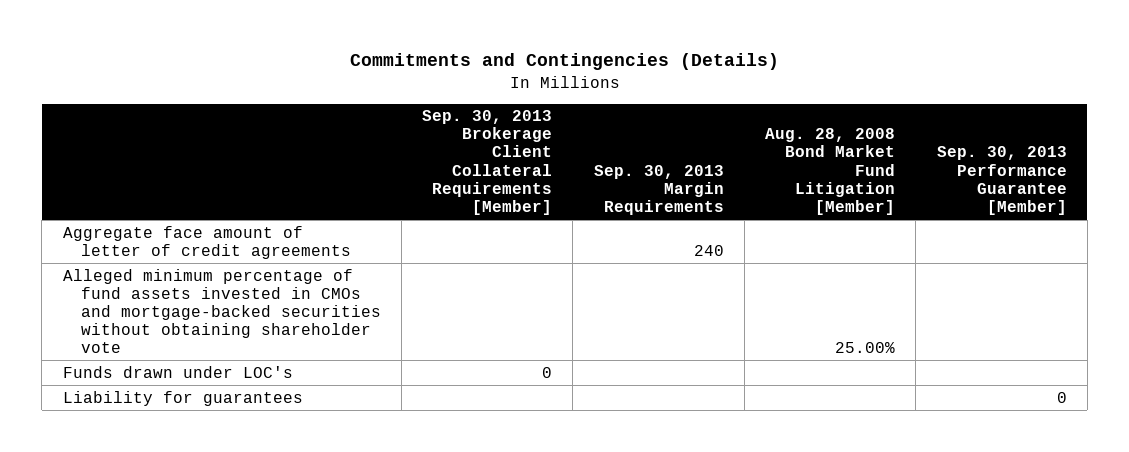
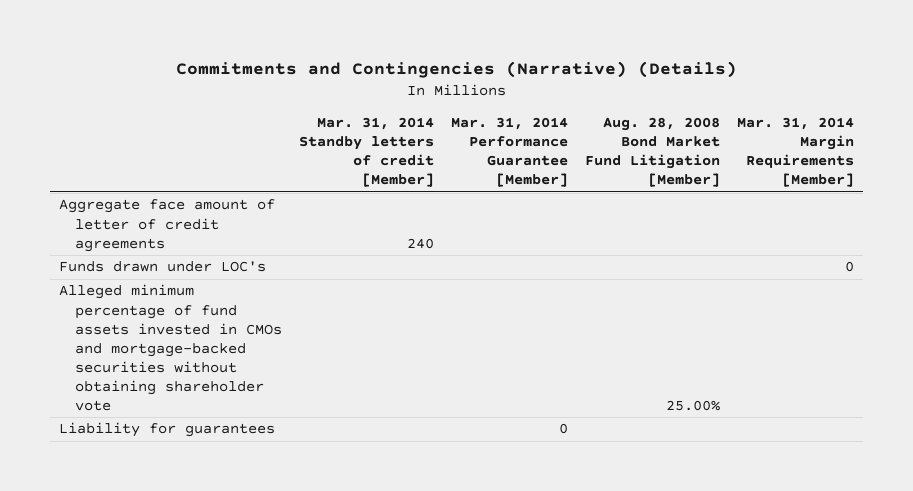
- Commitments and Contingencies (Details)
+ Commitments and Contingencies (Narrative) (Details)
- | Sep. 30, 2013 Brokerage Client Collateral Requirements [Member] | Sep. 30, 2013 Margin Requirements | Aug. 28, 2008 Bond Market Fund Litigation [Member] | Sep. 30, 2013 Performance Guarantee [Member]
+ | Mar. 31, 2014 Standby letters of credit [Member] | Mar. 31, 2014 Performance Guarantee [Member] | Aug. 28, 2008 Bond Market Fund Litigation [Member] | Mar. 31, 2014 Margin Requirements [Member]
moved down: Alleged minimum percentage of fund assets invested in CMOs and mortgage-backed securities without obtaining shareholder vote | | | 25.00% |

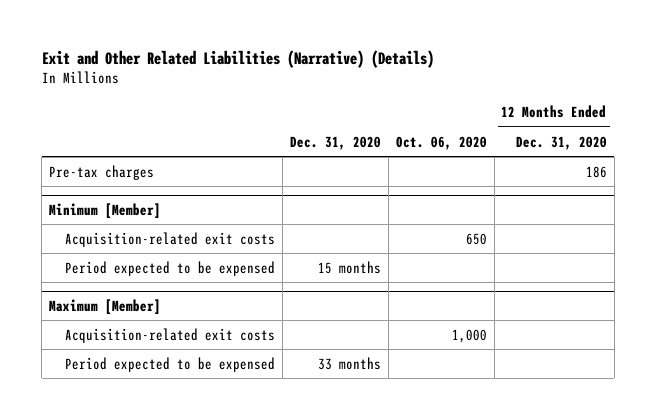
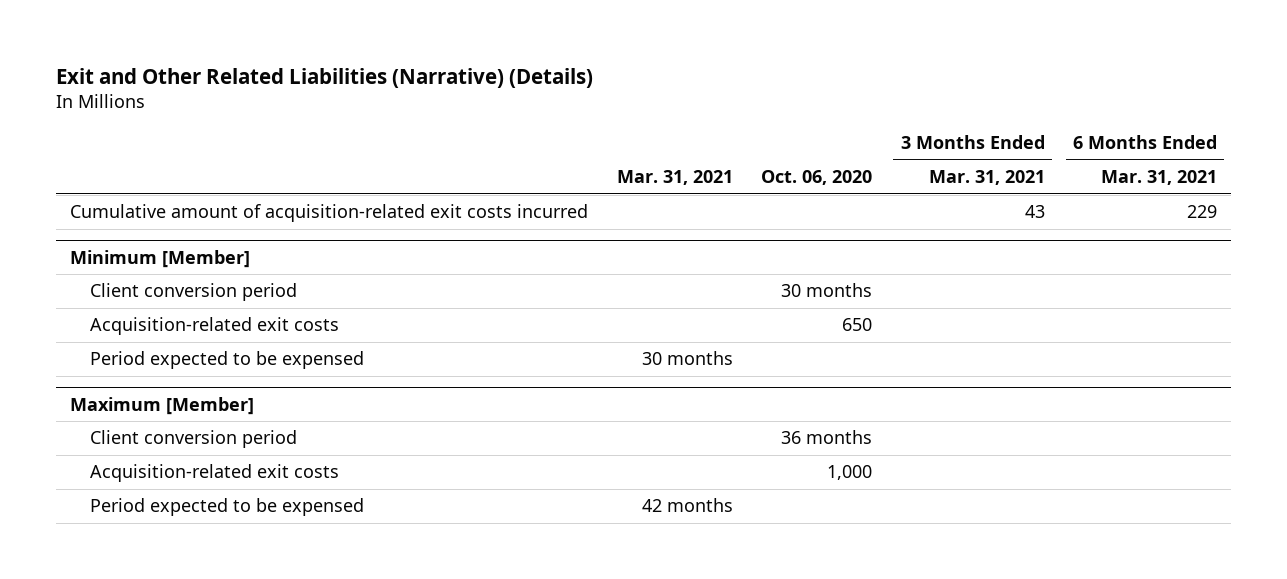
- | Dec. 31, 2020 | Oct. 06, 2020 | 12 Months Ended Dec. 31, 2020
+ | Mar. 31, 2021 | Oct. 06, 2020 | 3 Months Ended Mar. 31, 2021 | 6 Months Ended Mar. 31, 2021
- Pre-tax charges | | | 186
+ Cumulative amount of acquisition-related exit costs incurred | | | 43 | 229
@ Minimum [Member]
+ Client conversion period | | 30 months | |
@ Maximum [Member]
+ Client conversion period | | 36 months | |

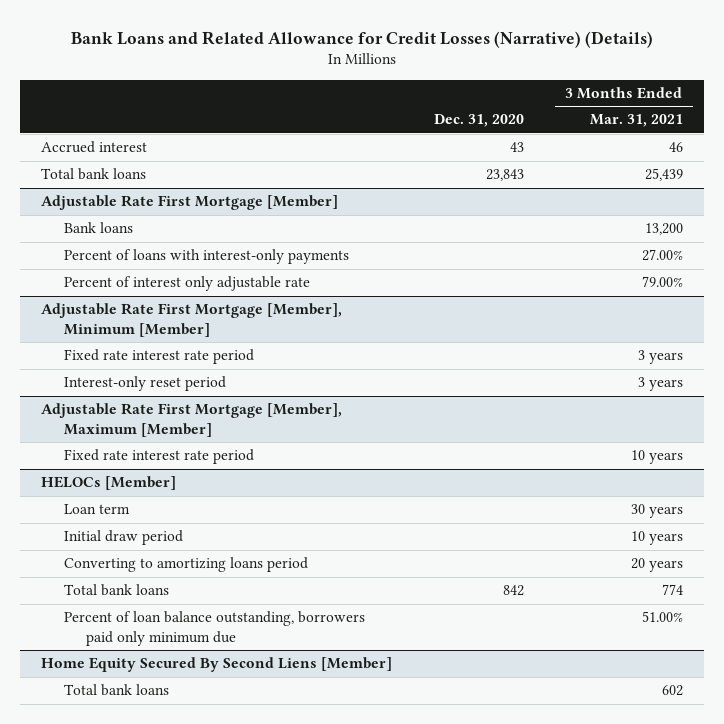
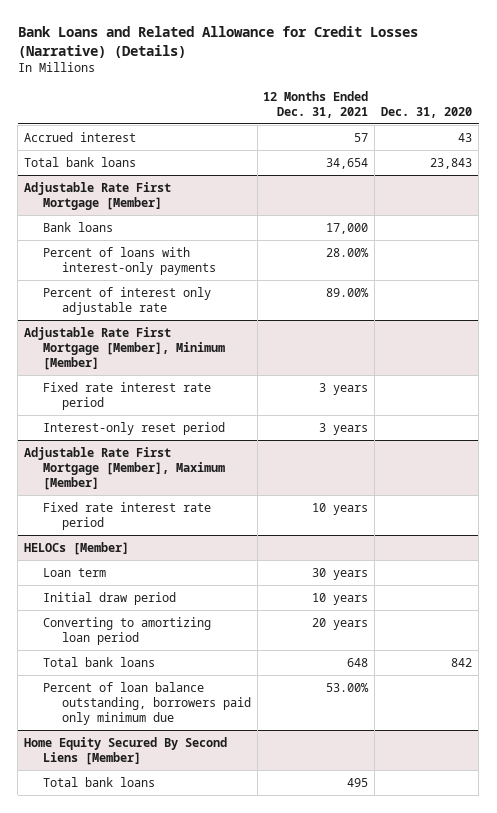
- | Dec. 31, 2020 | 3 Months Ended Mar. 31, 2021
+ | 12 Months Ended Dec. 31, 2021 | Dec. 31, 2020
@ HELOCs [Member]
- Converting to amortizing loans period | | 20 years
+ Converting to amortizing loan period | 20 years |

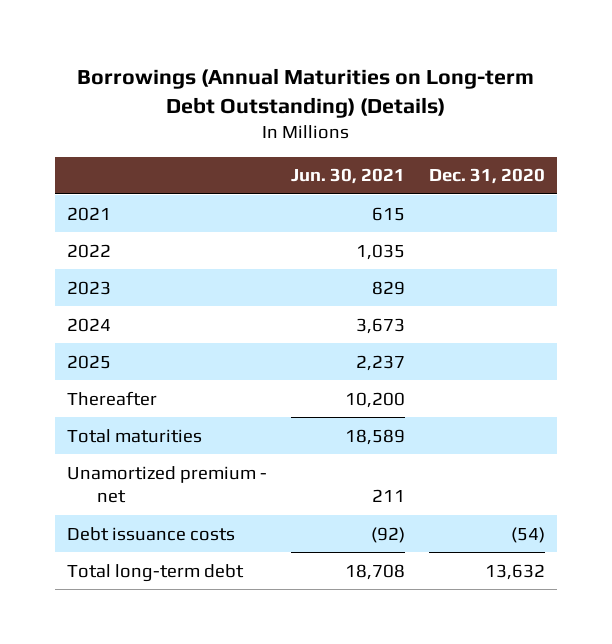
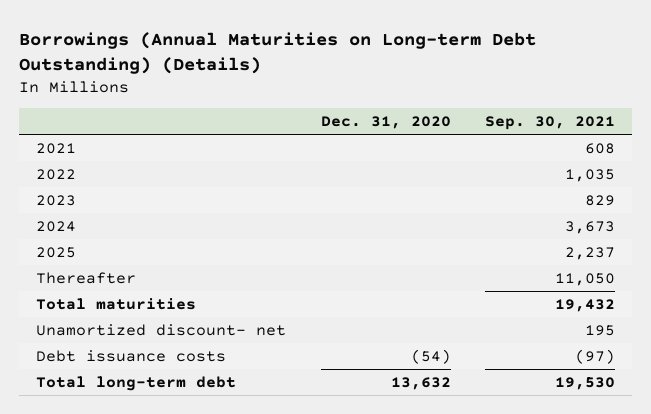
- | Jun. 30, 2021 | Dec. 31, 2020
+ | Dec. 31, 2020 | Sep. 30, 2021
- Unamortized premium - net | 211 |
+ Unamortized discount- net | | 195

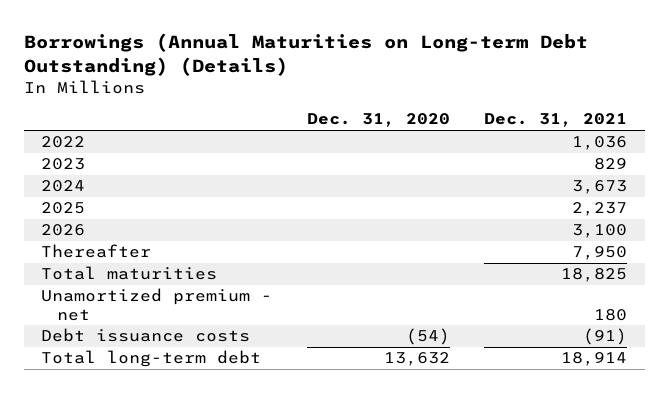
- | Dec. 31, 2020 | Sep. 30, 2021
+ | Dec. 31, 2020 | Dec. 31, 2021
- 2021 | | 608
+ 2026 | | 3,100
- Unamortized discount- net | | 195
+ Unamortized premium - net | | 180

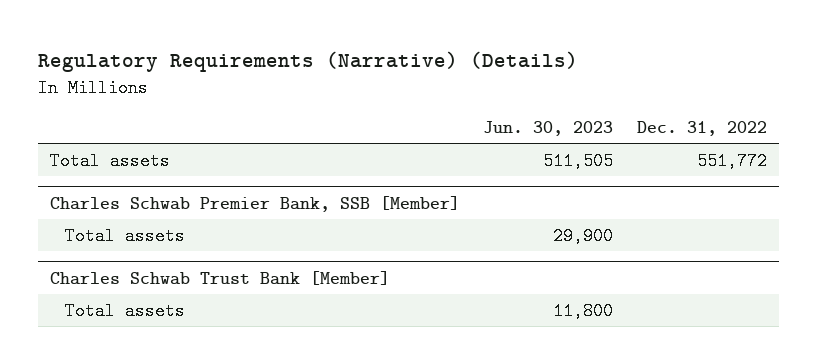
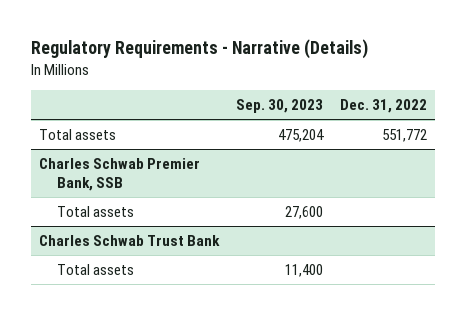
- Regulatory Requirements (Narrative) (Details)
+ Regulatory Requirements - Narrative (Details)
- | Jun. 30, 2023 | Dec. 31, 2022
+ | Sep. 30, 2023 | Dec. 31, 2022
- Charles Schwab Premier Bank, SSB [Member]
+ Charles Schwab Premier Bank, SSB
- Charles Schwab Trust Bank [Member]
+ Charles Schwab Trust Bank

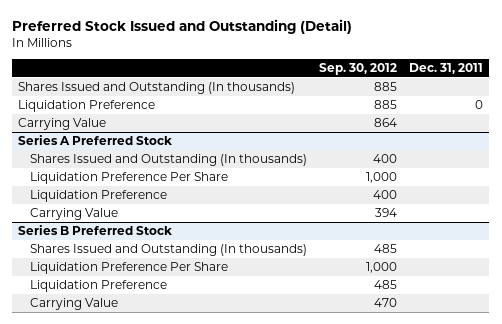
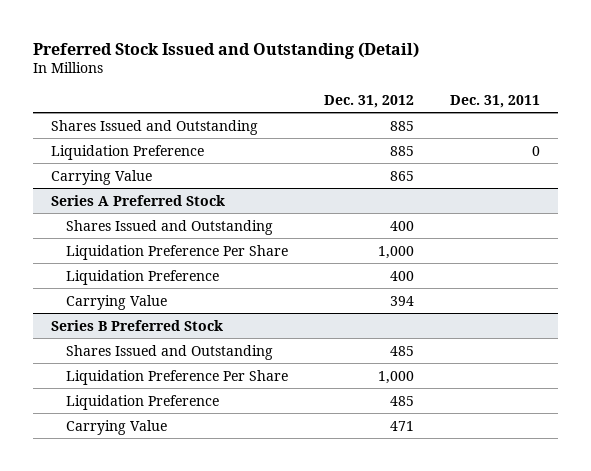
- | Sep. 30, 2012 | Dec. 31, 2011
+ | Dec. 31, 2012 | Dec. 31, 2011
- Shares Issued and Outstanding (In thousands) | 885 |
+ Shares Issued and Outstanding | 885 |
@ Series A Preferred Stock
- Shares Issued and Outstanding (In thousands) | 400 |
+ Shares Issued and Outstanding | 400 |
@ Series B Preferred Stock
- Shares Issued and Outstanding (In thousands) | 485 |
+ Shares Issued and Outstanding | 485 |

